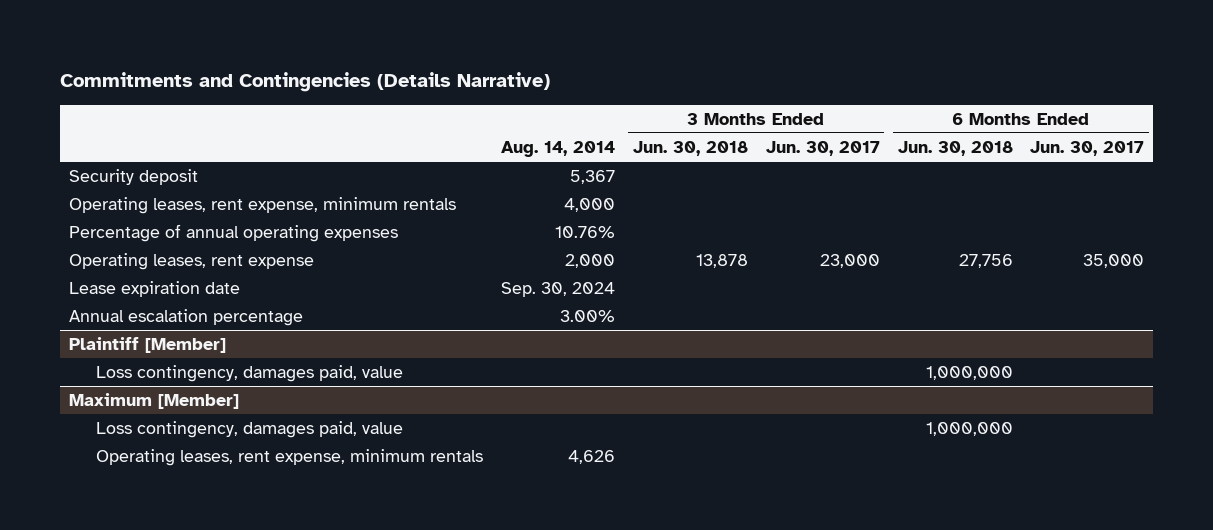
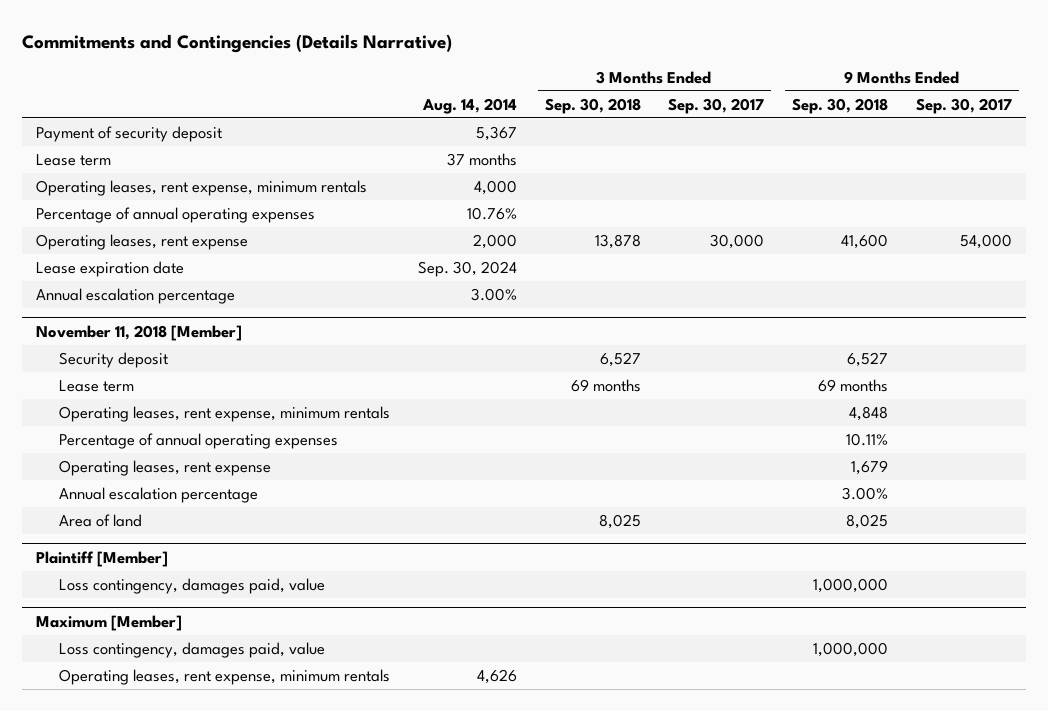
- | Aug. 14, 2014 | 3 Months Ended Jun. 30, 2018 | 3 Months Ended Jun. 30, 2017 | 6 Months Ended Jun. 30, 2018 | 6 Months Ended Jun. 30, 2017
+ | Aug. 14, 2014 | 3 Months Ended Sep. 30, 2018 | 3 Months Ended Sep. 30, 2017 | 9 Months Ended Sep. 30, 2018 | 9 Months Ended Sep. 30, 2017
- Security deposit | 5,367 | | | |
+ Payment of security deposit | 5,367 | | | |
+ Lease term | 37 months | | | |
+ November 11, 2018 [Member]
+ Security deposit | | 6,527 | | 6,527 |
+ Lease term | | 69 months | | 69 months |
+ Operating leases, rent expense, minimum rentals | | | | 4,848 |
+ Percentage of annual operating expenses | | | | 10.11% |
+ Operating leases, rent expense | | | | 1,679 |
+ Annual escalation percentage | | | | 3.00% |
+ Area of land | | 8,025 | | 8,025 |

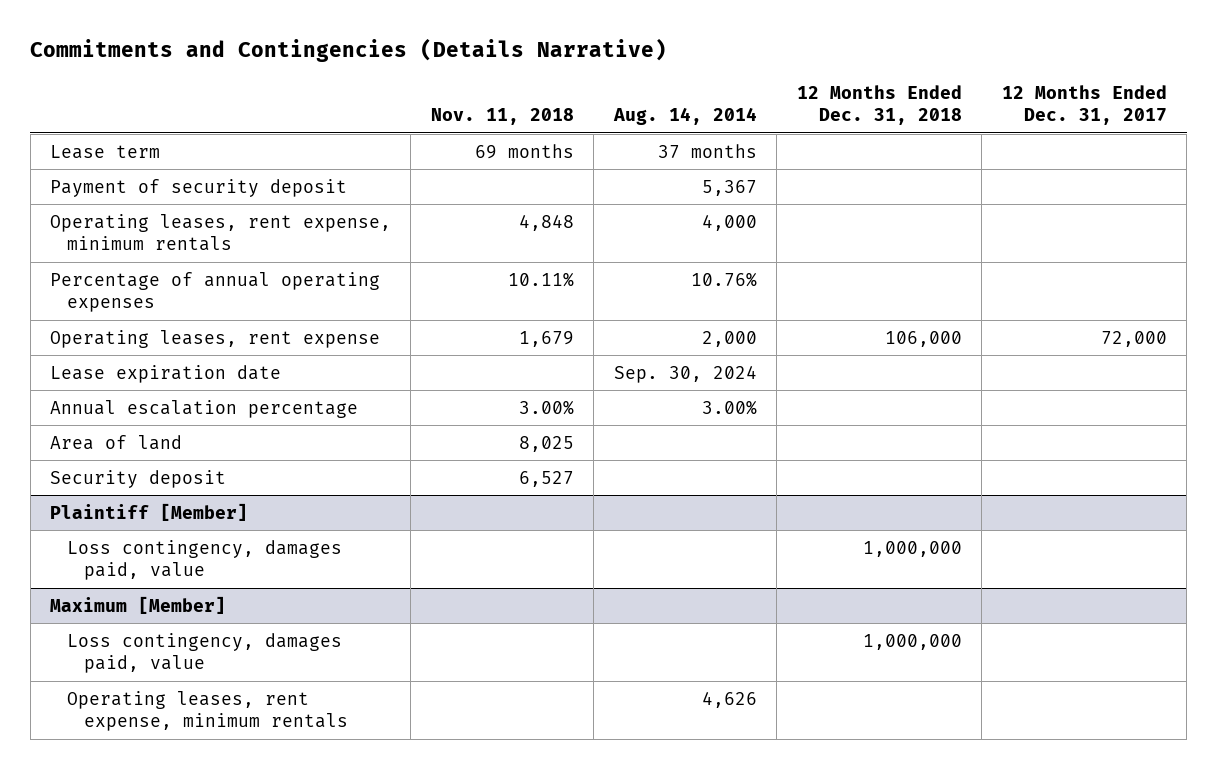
- | Aug. 14, 2014 | 3 Months Ended Sep. 30, 2018 | 3 Months Ended Sep. 30, 2017 | 9 Months Ended Sep. 30, 2018 | 9 Months Ended Sep. 30, 2017
+ | Nov. 11, 2018 | Aug. 14, 2014 | 12 Months Ended Dec. 31, 2018 | 12 Months Ended Dec. 31, 2017
moved down: Payment of security deposit | | 5,367 | |
- November 11, 2018 [Member]
- Security deposit | | 6,527 | | 6,527 |
- Lease term | | 69 months | | 69 months |
- Operating leases, rent expense, minimum rentals | | | | 4,848 |
- Percentage of annual operating expenses | | | | 10.11% |
- Operating leases, rent expense | | | | 1,679 |
- Annual escalation percentage | | | | 3.00% |
- Area of land | | 8,025 | | 8,025 |
+ Area of land | 8,025 | | |
+ Security deposit | 6,527 | | |

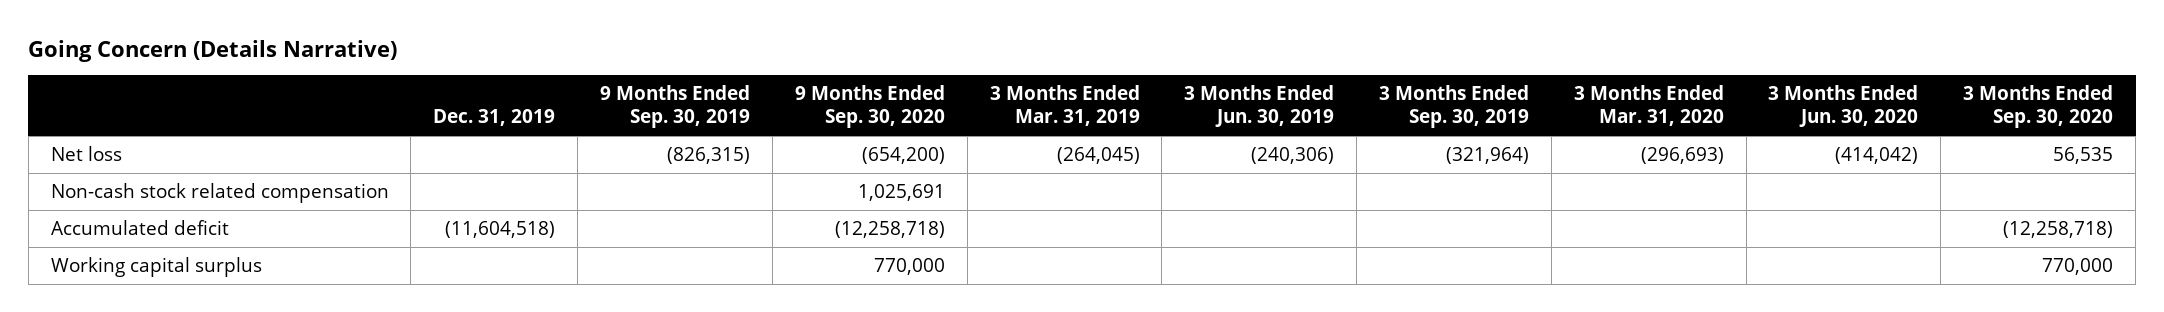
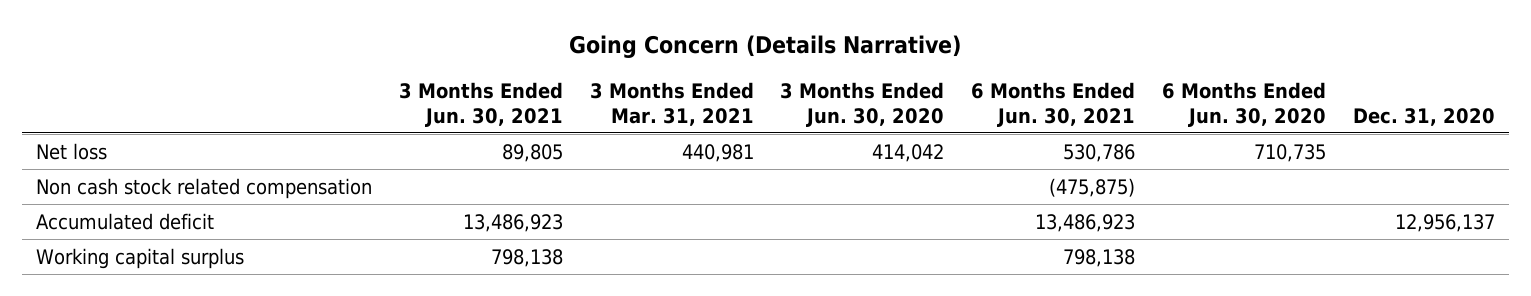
- | Dec. 31, 2019 | 9 Months Ended Sep. 30, 2019 | 9 Months Ended Sep. 30, 2020 | 3 Months Ended Mar. 31, 2019 | 3 Months Ended Jun. 30, 2019 | 3 Months Ended Sep. 30, 2019 | 3 Months Ended Mar. 31, 2020 | 3 Months Ended Jun. 30, 2020 | 3 Months Ended Sep. 30, 2020
+ | 3 Months Ended Jun. 30, 2021 | 3 Months Ended Mar. 31, 2021 | 3 Months Ended Jun. 30, 2020 | 6 Months Ended Jun. 30, 2021 | 6 Months Ended Jun. 30, 2020 | Dec. 31, 2020
- Net loss | | (826,315) | (654,200) | (264,045) | (240,306) | (321,964) | (296,693) | (414,042) | 56,535
- Non-cash stock related compensation | | | 1,025,691 | | | | | |
+ Net loss | 89,805 | 440,981 | 414,042 | 530,786 | 710,735 |
+ Non cash stock related compensation | | | | (475,875) | |

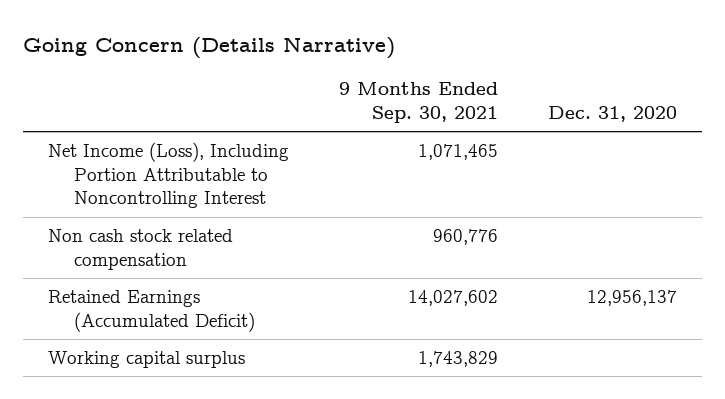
- | 3 Months Ended Jun. 30, 2021 | 3 Months Ended Mar. 31, 2021 | 3 Months Ended Jun. 30, 2020 | 6 Months Ended Jun. 30, 2021 | 6 Months Ended Jun. 30, 2020 | Dec. 31, 2020
+ | 9 Months Ended Sep. 30, 2021 | Dec. 31, 2020
- Net loss | 89,805 | 440,981 | 414,042 | 530,786 | 710,735 |
+ Net Income (Loss), Including Portion Attributable to Noncontrolling Interest | 1,071,465 |
- Accumulated deficit | 13,486,923 | | | 13,486,923 | | 12,956,137
+ Retained Earnings (Accumulated Deficit) | 14,027,602 | 12,956,137

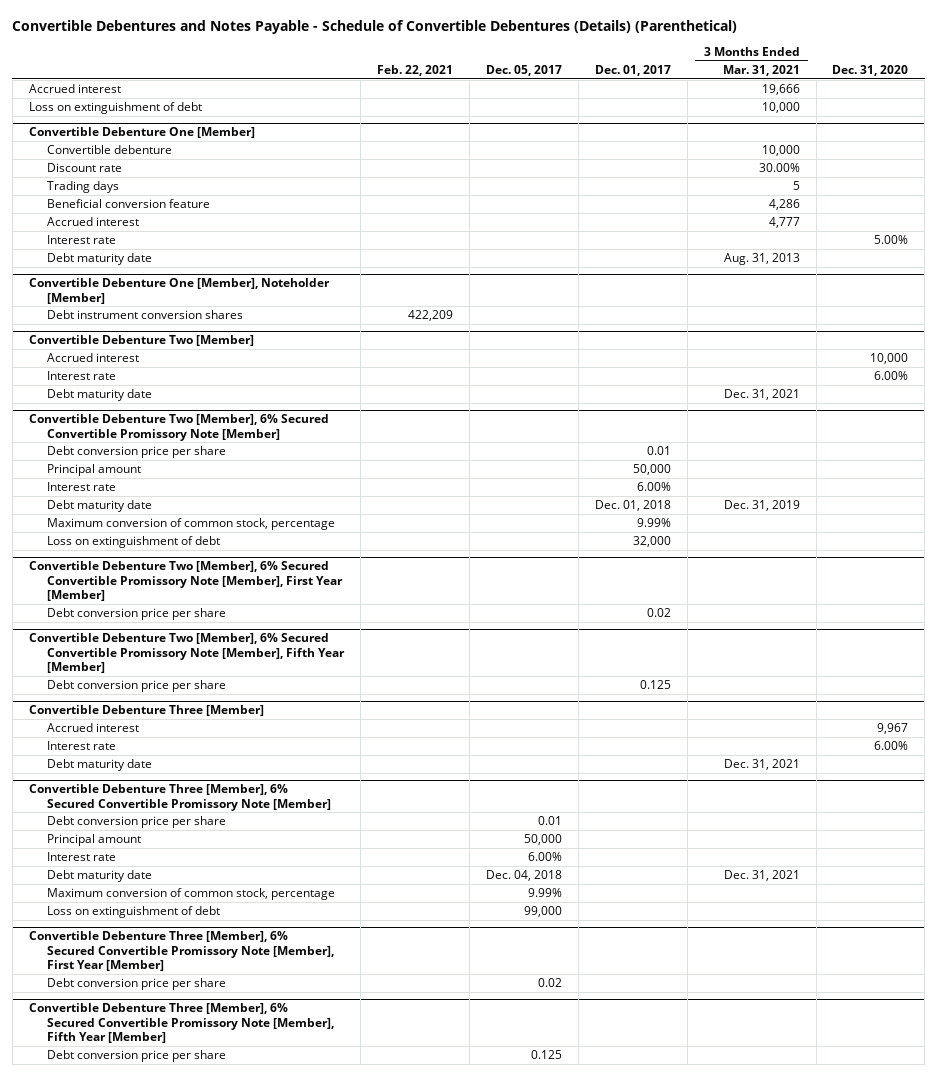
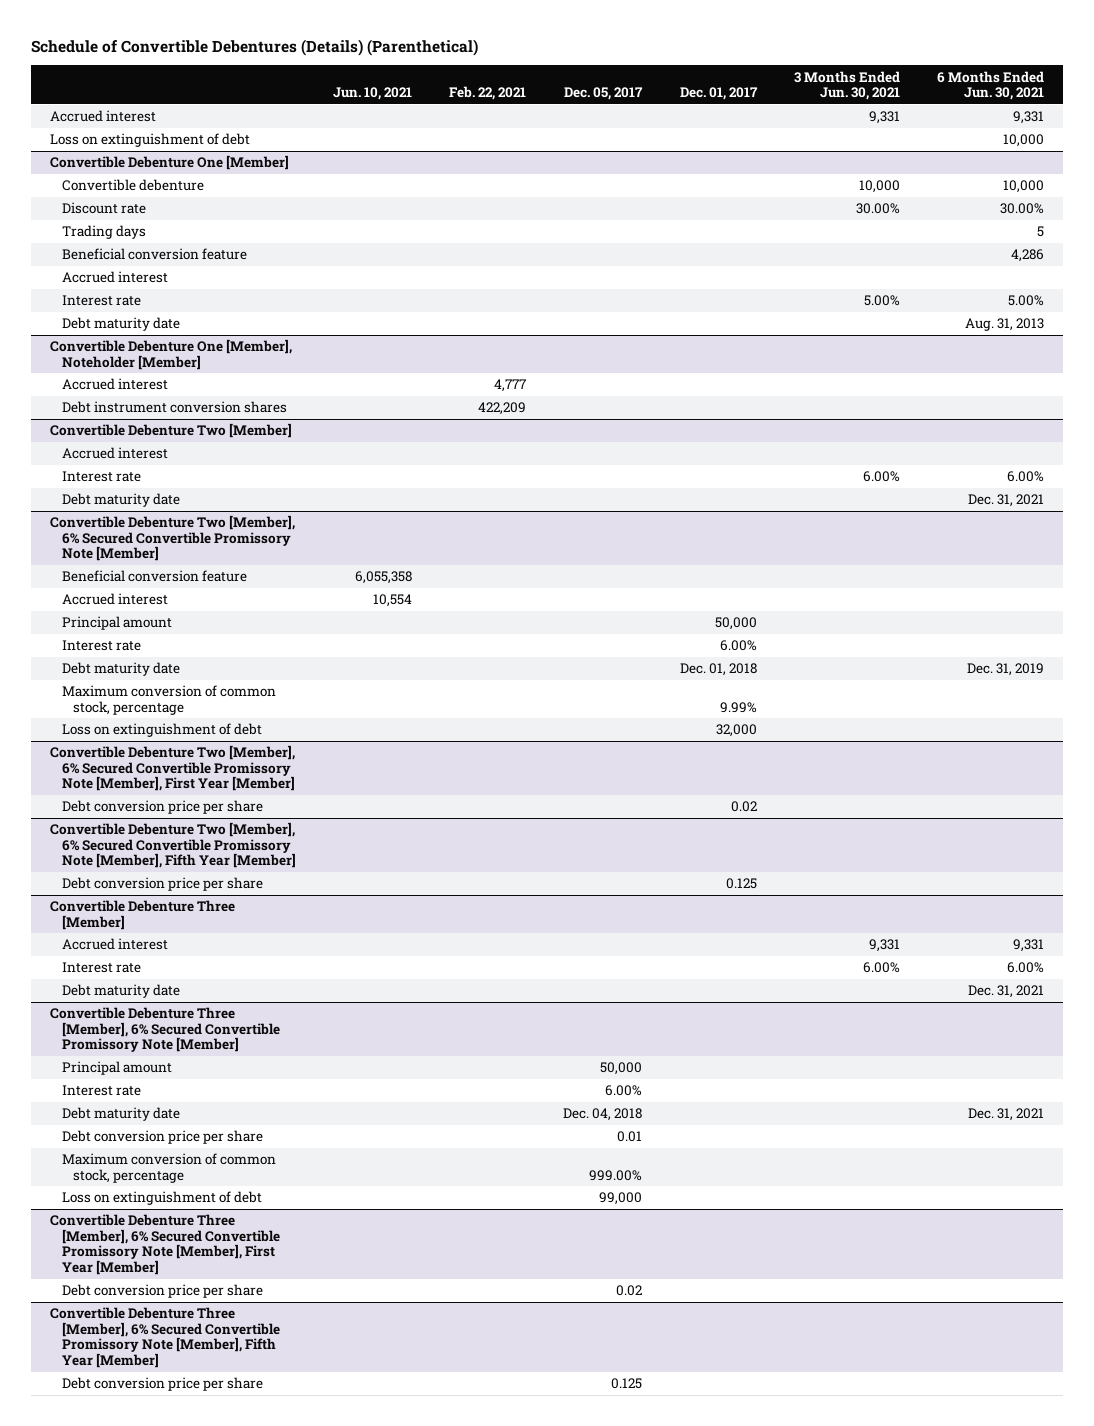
- Convertible Debentures and Notes Payable - Schedule of Convertible Debentures (Details) (Parenthetical)
+ Schedule of Convertible Debentures (Details) (Parenthetical)
- | Feb. 22, 2021 | Dec. 05, 2017 | Dec. 01, 2017 | 3 Months Ended Mar. 31, 2021 | Dec. 31, 2020
+ | Jun. 10, 2021 | Feb. 22, 2021 | Dec. 05, 2017 | Dec. 01, 2017 | 3 Months Ended Jun. 30, 2021 | 6 Months Ended Jun. 30, 2021
@ Convertible Debenture One [Member], Noteholder [Member]
+ Accrued interest | | 4,777 | | | |
@ Convertible Debenture Two [Member], 6% Secured Convertible Promissory Note [Member]
- Debt conversion price per share | | | 0.01 | |
+ Beneficial conversion feature | 6,055,358 | | | | |
+ Accrued interest | 10,554 | | | | |
@ Convertible Debenture Three [Member], 6% Secured Convertible Promissory Note [Member]
- Maximum conversion of common stock, percentage | | 9.99% | | |
moved down: Debt conversion price per share | | | 0.01 | | |
+ Maximum conversion of common stock, percentage | | | 999.00% | | |

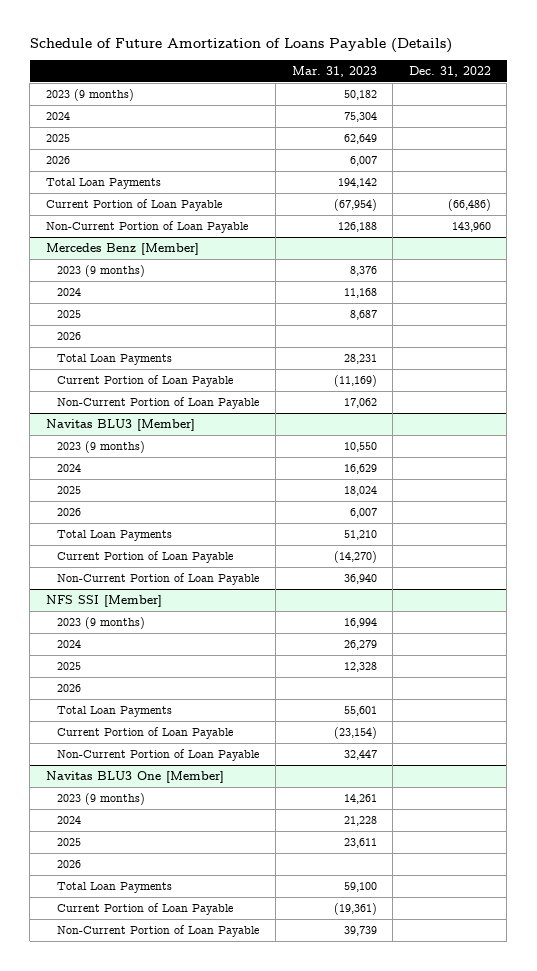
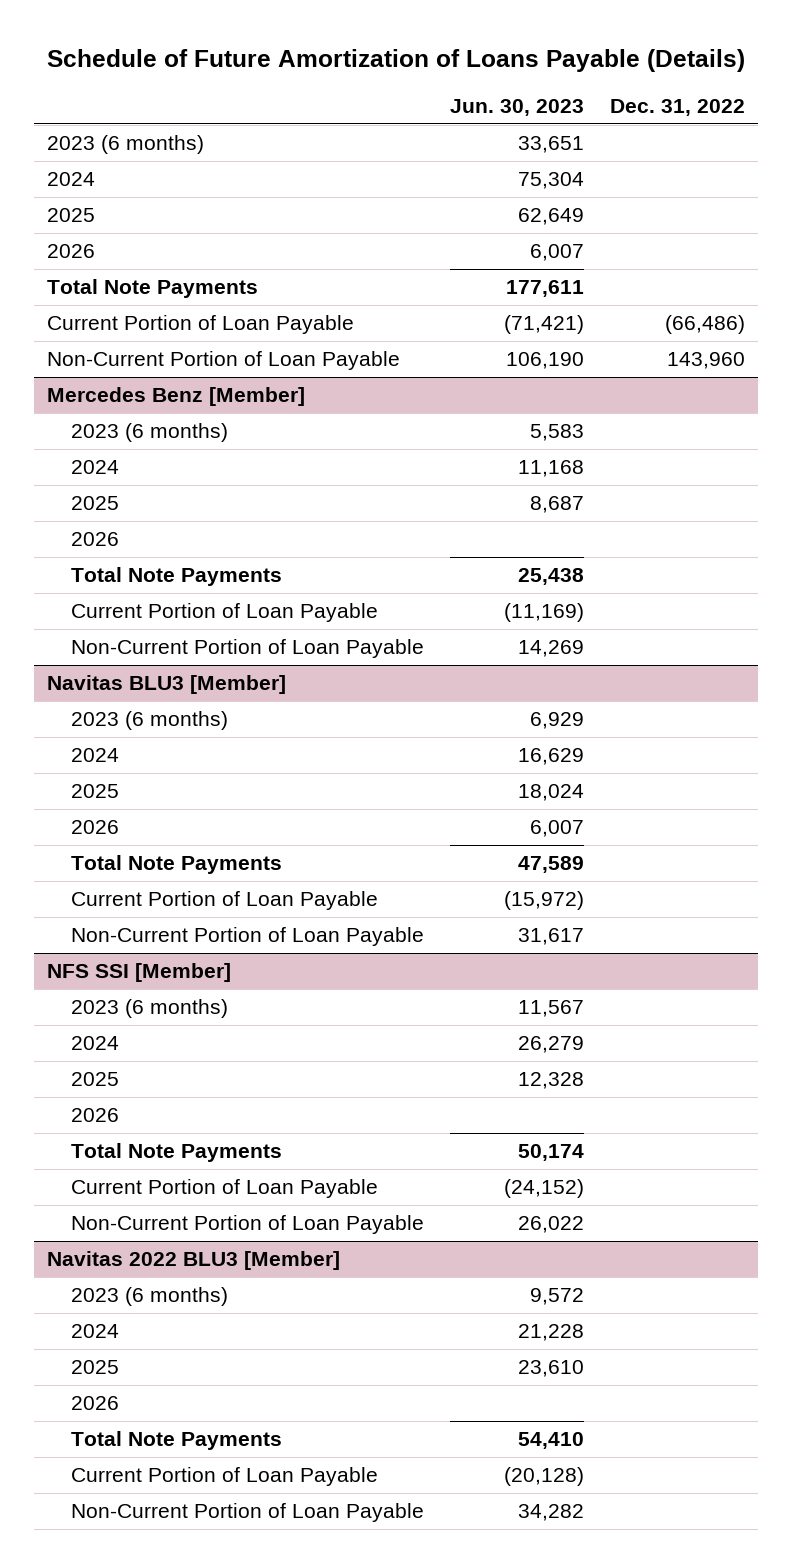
- | Mar. 31, 2023 | Dec. 31, 2022
+ | Jun. 30, 2023 | Dec. 31, 2022
- 2023 (9 months) | 50,182 |
+ 2023 (6 months) | 33,651 |
- Total Loan Payments | 194,142 |
+ Total Note Payments | 177,611 |
@ Mercedes Benz [Member]
- 2023 (9 months) | 8,376 |
+ 2023 (6 months) | 5,583 |
- Total Loan Payments | 28,231 |
+ Total Note Payments | 25,438 |
@ Navitas BLU3 [Member]
- 2023 (9 months) | 10,550 |
+ 2023 (6 months) | 6,929 |
- Total Loan Payments | 51,210 |
+ Total Note Payments | 47,589 |
@ NFS SSI [Member]
- 2023 (9 months) | 16,994 |
+ 2023 (6 months) | 11,567 |
- Total Loan Payments | 55,601 |
+ Total Note Payments | 50,174 |
- Navitas BLU3 One [Member]
- 2023 (9 months) | 14,261 |
+ Navitas 2022 BLU3 [Member]
+ 2023 (6 months) | 9,572 |
- Total Loan Payments | 59,100 |
+ Total Note Payments | 54,410 |

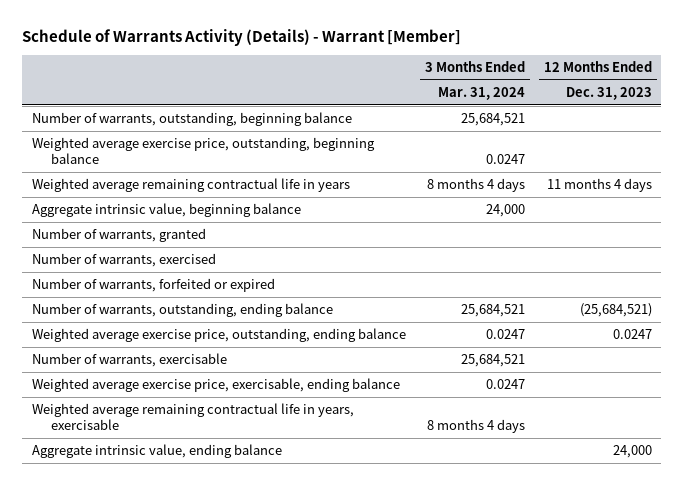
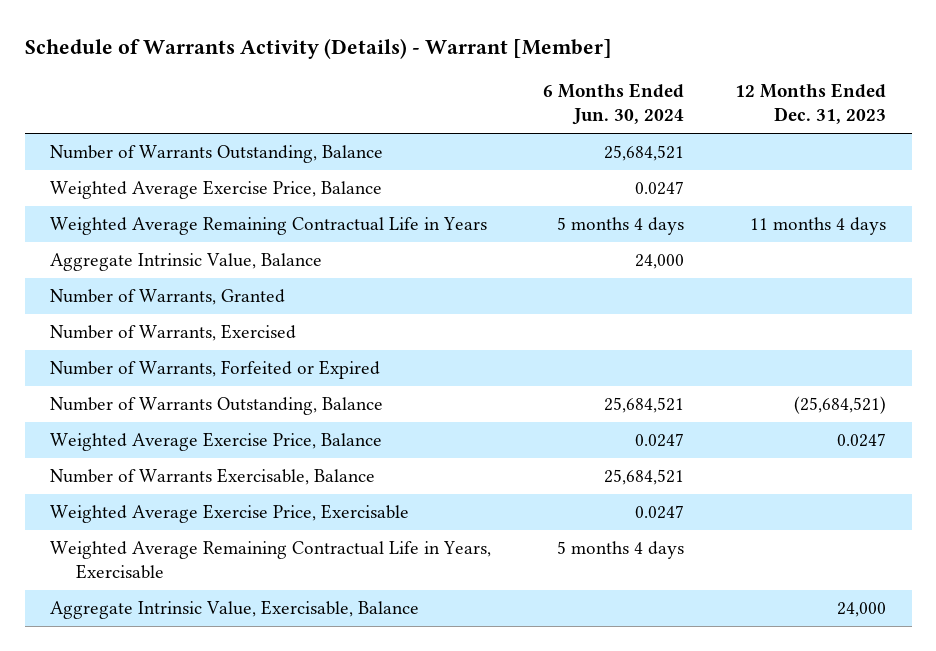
- | 3 Months Ended Mar. 31, 2024 | 12 Months Ended Dec. 31, 2023
+ | 6 Months Ended Jun. 30, 2024 | 12 Months Ended Dec. 31, 2023
- Number of warrants, outstanding, beginning balance | 25,684,521 |
- Weighted average exercise price, outstanding, beginning balance | 0.0247 |
- Weighted average remaining contractual life in years | 8 months 4 days | 11 months 4 days
- Aggregate intrinsic value, beginning balance | 24,000 |
- Number of warrants, granted
- Number of warrants, exercised
- Number of warrants, forfeited or expired
- Number of warrants, outstanding, ending balance | 25,684,521 | (25,684,521)
- Weighted average exercise price, outstanding, ending balance | 0.0247 | 0.0247
- Number of warrants, exercisable | 25,684,521 |
- Weighted average exercise price, exercisable, ending balance | 0.0247 |
- Weighted average remaining contractual life in years, exercisable | 8 months 4 days |
- Aggregate intrinsic value, ending balance | | 24,000
+ Number of Warrants Outstanding, Balance | 25,684,521 |
+ Weighted Average Exercise Price, Balance | 0.0247 |
+ Weighted Average Remaining Contractual Life in Years | 5 months 4 days | 11 months 4 days
+ Aggregate Intrinsic Value, Balance | 24,000 |
+ Number of Warrants, Granted
+ Number of Warrants, Exercised
+ Number of Warrants, Forfeited or Expired
+ Number of Warrants Outstanding, Balance | 25,684,521 | (25,684,521)
+ Weighted Average Exercise Price, Balance | 0.0247 | 0.0247
+ Number of Warrants Exercisable, Balance | 25,684,521 |
+ Weighted Average Exercise Price, Exercisable | 0.0247 |
+ Weighted Average Remaining Contractual Life in Years, Exercisable | 5 months 4 days |
+ Aggregate Intrinsic Value, Exercisable, Balance | | 24,000

